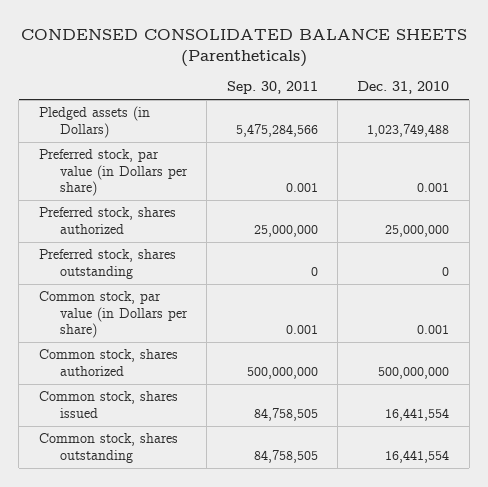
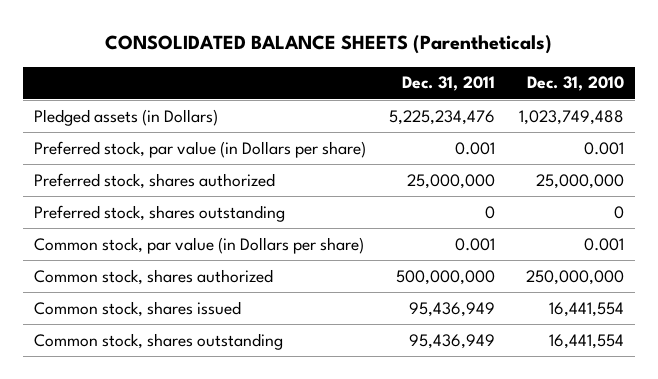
- CONDENSED CONSOLIDATED BALANCE SHEETS (Parentheticals)
+ CONSOLIDATED BALANCE SHEETS (Parentheticals)
- | Sep. 30, 2011 | Dec. 31, 2010
+ | Dec. 31, 2011 | Dec. 31, 2010
- Common stock, shares authorized | 500,000,000 | 500,000,000
+ Common stock, shares authorized | 500,000,000 | 250,000,000

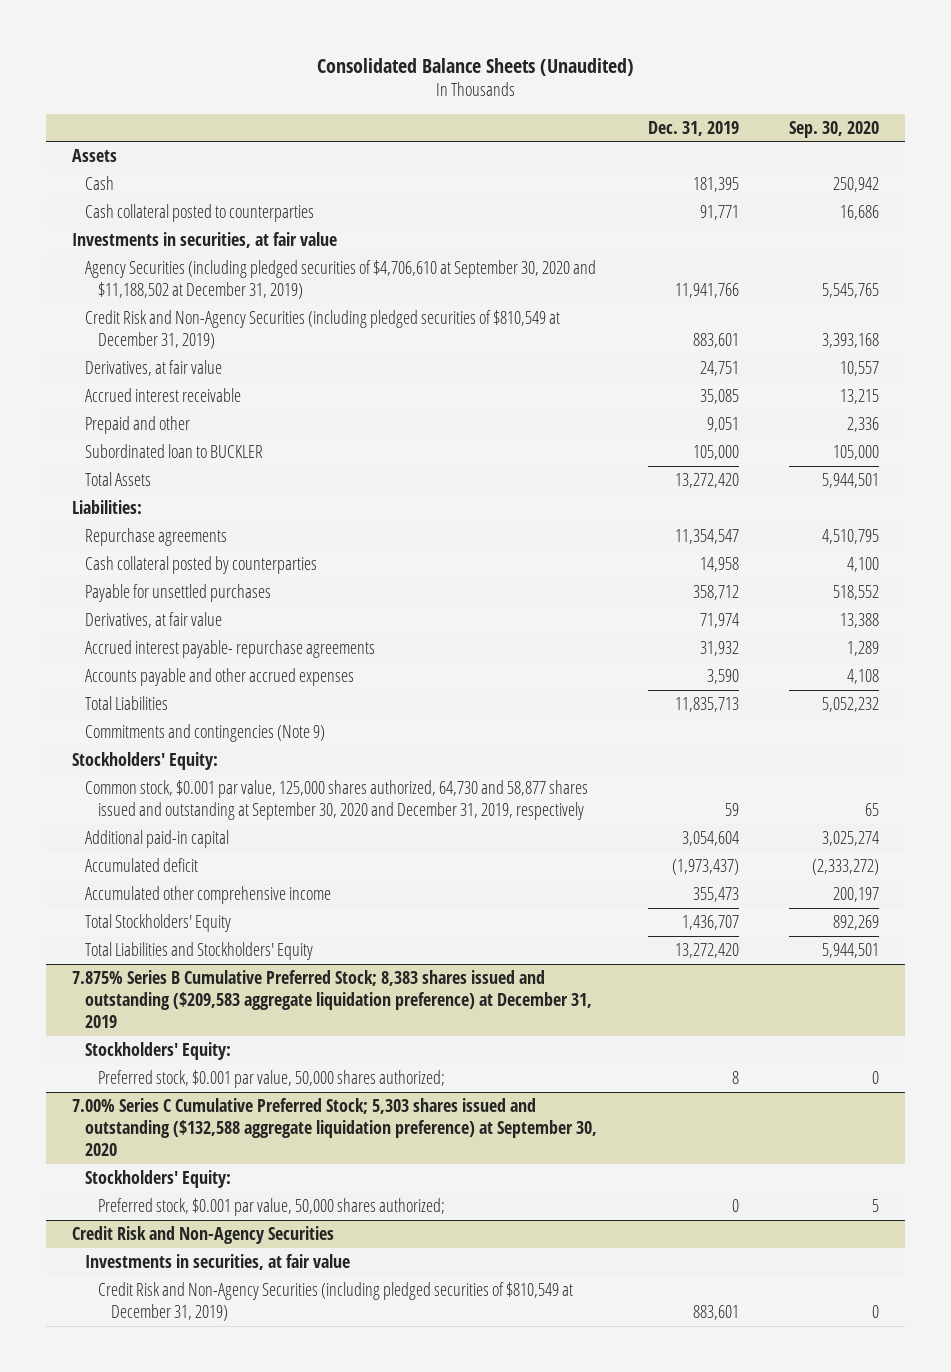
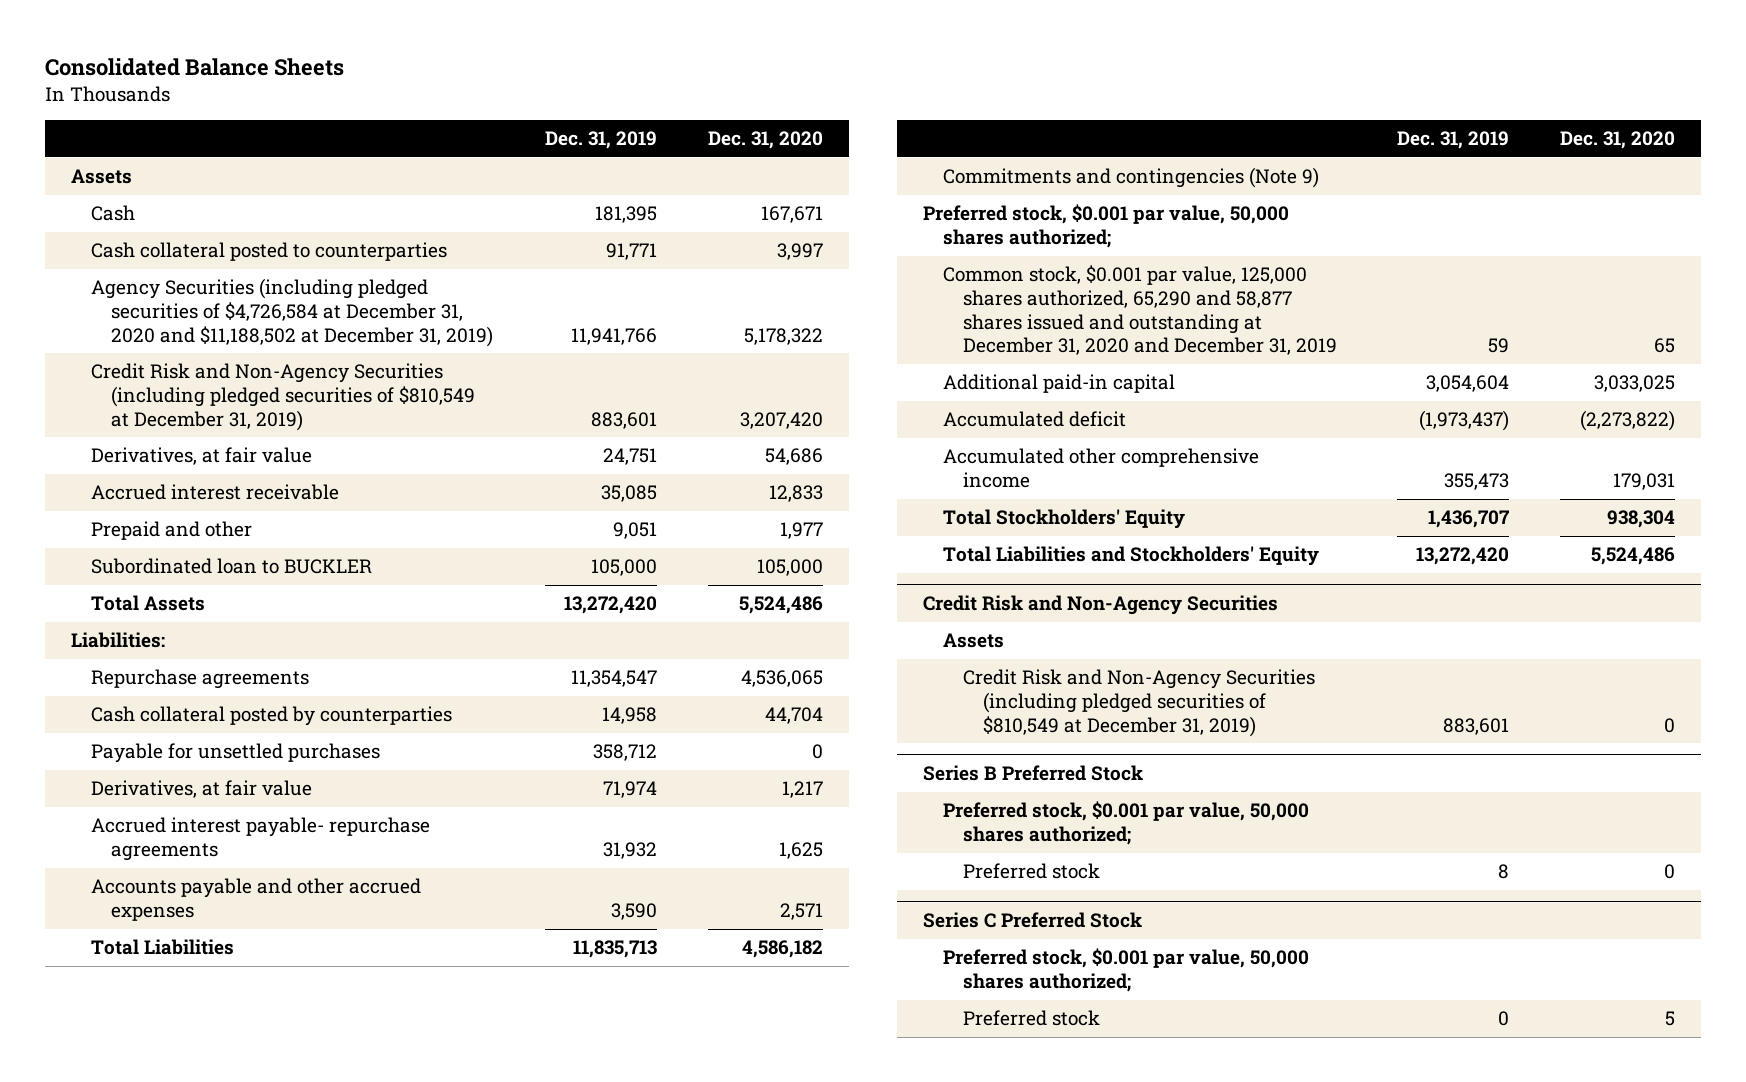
- Consolidated Balance Sheets (Unaudited)
+ Consolidated Balance Sheets
- | Dec. 31, 2019 | Sep. 30, 2020
+ | Dec. 31, 2019 | Dec. 31, 2020
- Investments in securities, at fair value
- Agency Securities (including pledged securities of $4,706,610 at September 30, 2020 and $11,188,502 at December 31, 2019) | 11,941,766 | 5,545,765
+ Agency Securities (including pledged securities of $4,726,584 at December 31, 2020 and $11,188,502 at December 31, 2019) | 11,941,766 | 5,178,322
- Stockholders' Equity:
- Common stock, $0.001 par value, 125,000 shares authorized, 64,730 and 58,877 shares issued and outstanding at September 30, 2020 and December 31, 2019, respectively | 59 | 65
+ Preferred stock, $0.001 par value, 50,000 shares authorized;
+ Common stock, $0.001 par value, 125,000 shares authorized, 65,290 and 58,877 shares issued and outstanding at December 31, 2020 and December 31, 2019 | 59 | 65
- 7.875% Series B Cumulative Preferred Stock; 8,383 shares issued and outstanding ($209,583 aggregate liquidation preference) at December 31, 2019
- Stockholders' Equity:
- Preferred stock, $0.001 par value, 50,000 shares authorized; | 8 | 0
- 7.00% Series C Cumulative Preferred Stock; 5,303 shares issued and outstanding ($132,588 aggregate liquidation preference) at September 30, 2020
- Stockholders' Equity:
- Preferred stock, $0.001 par value, 50,000 shares authorized; | 0 | 5
@ Credit Risk and Non-Agency Securities
- Investments in securities, at fair value
+ Assets
+ Series B Preferred Stock
+ Preferred stock, $0.001 par value, 50,000 shares authorized;
+ Preferred stock | 8 | 0
+ Series C Preferred Stock
+ Preferred stock, $0.001 par value, 50,000 shares authorized;
+ Preferred stock | 0 | 5

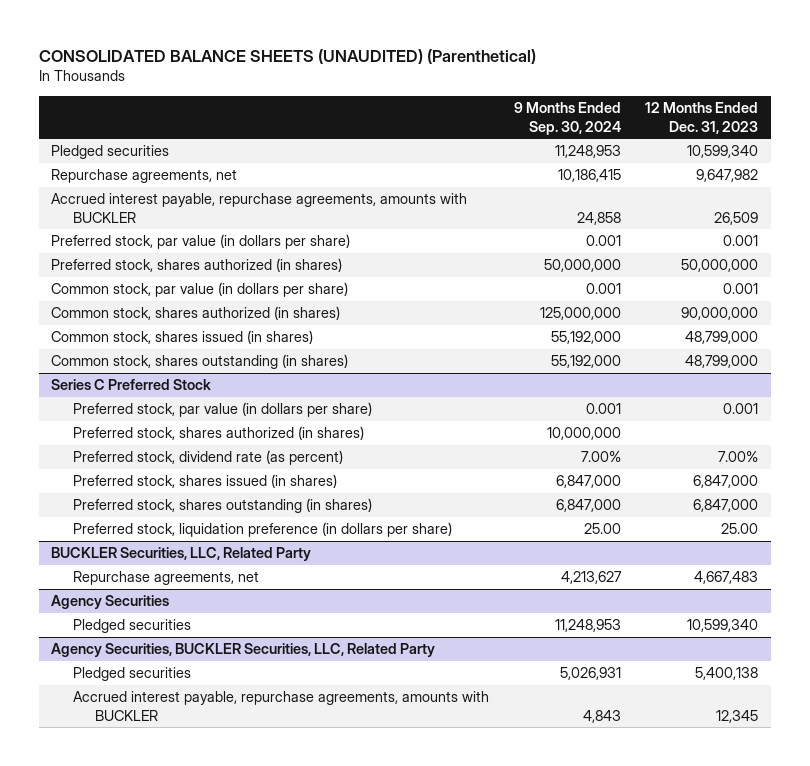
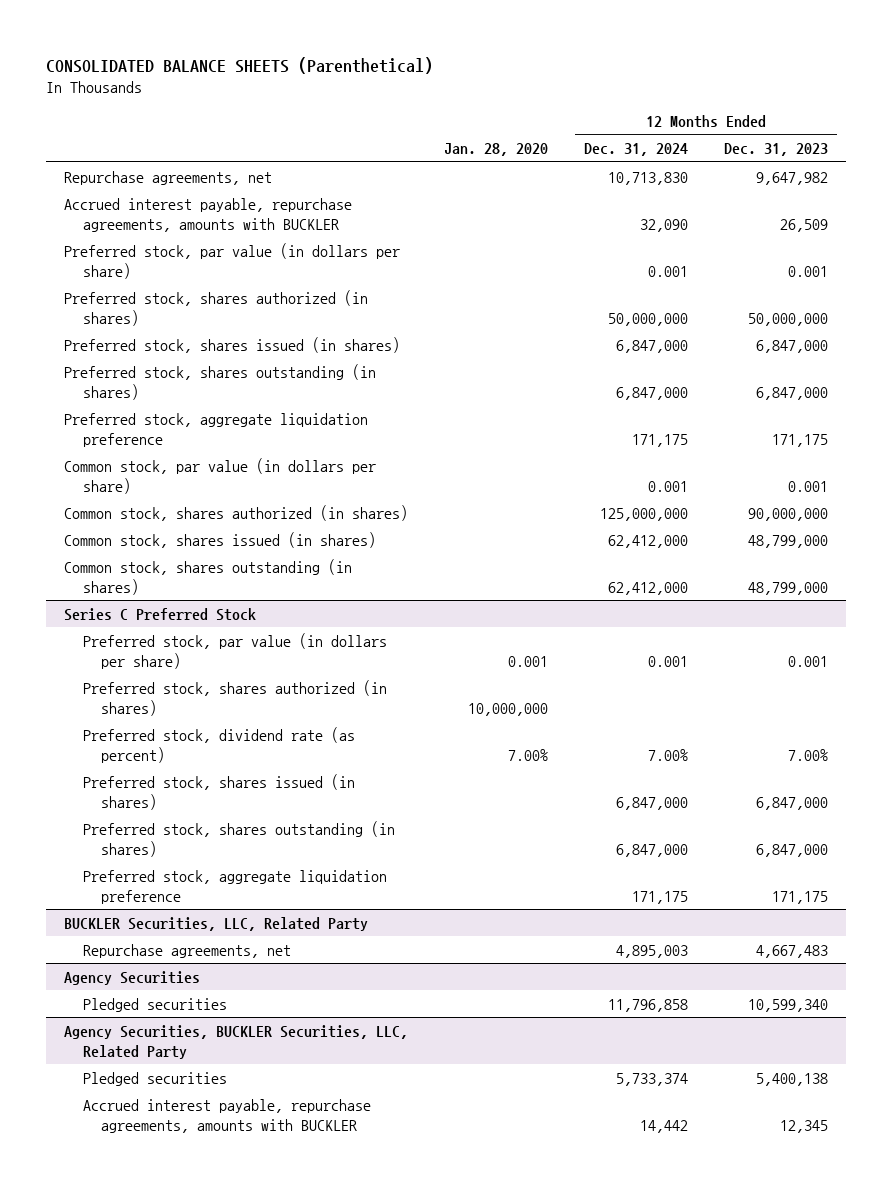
- CONSOLIDATED BALANCE SHEETS (UNAUDITED) (Parenthetical)
+ CONSOLIDATED BALANCE SHEETS (Parenthetical)
- | 9 Months Ended Sep. 30, 2024 | 12 Months Ended Dec. 31, 2023
+ | Jan. 28, 2020 | 12 Months Ended Dec. 31, 2024 | 12 Months Ended Dec. 31, 2023
- Pledged securities | 11,248,953 | 10,599,340
+ Preferred stock, shares issued (in shares) | | 6,847,000 | 6,847,000
+ Preferred stock, shares outstanding (in shares) | | 6,847,000 | 6,847,000
+ Preferred stock, aggregate liquidation preference | | 171,175 | 171,175
@ Series C Preferred Stock
- Preferred stock, liquidation preference (in dollars per share) | 25.00 | 25.00
+ Preferred stock, aggregate liquidation preference | | 171,175 | 171,175

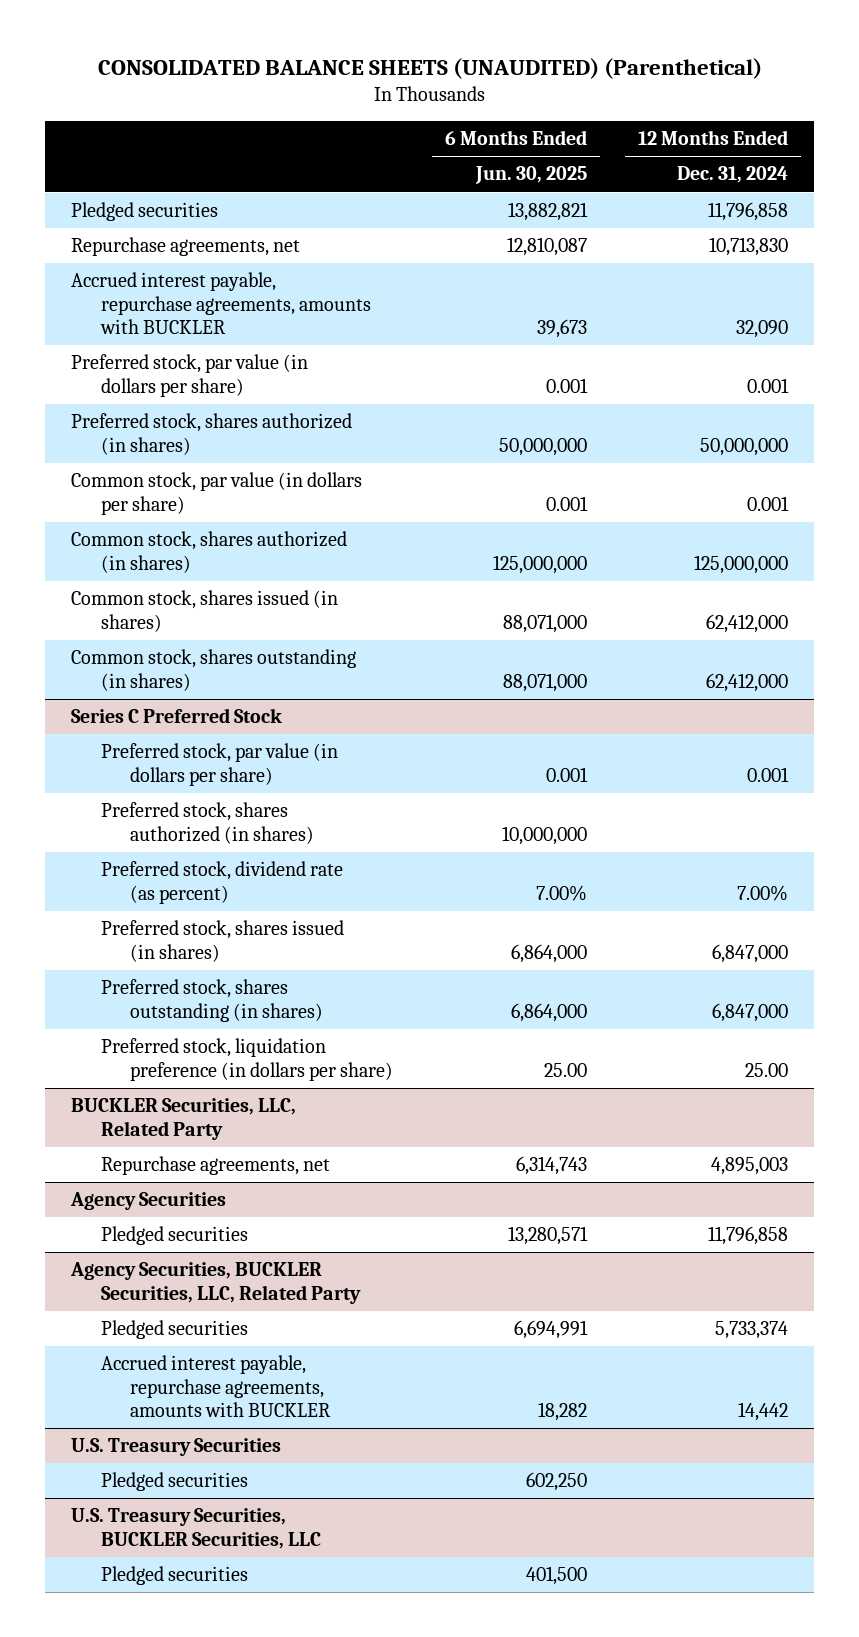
- CONSOLIDATED BALANCE SHEETS (Parenthetical)
+ CONSOLIDATED BALANCE SHEETS (UNAUDITED) (Parenthetical)
- | Jan. 28, 2020 | 12 Months Ended Dec. 31, 2024 | 12 Months Ended Dec. 31, 2023
+ | 6 Months Ended Jun. 30, 2025 | 12 Months Ended Dec. 31, 2024
+ Pledged securities | 13,882,821 | 11,796,858
- Preferred stock, shares issued (in shares) | | 6,847,000 | 6,847,000
- Preferred stock, shares outstanding (in shares) | | 6,847,000 | 6,847,000
- Preferred stock, aggregate liquidation preference | | 171,175 | 171,175
@ Series C Preferred Stock
- Preferred stock, aggregate liquidation preference | | 171,175 | 171,175
+ Preferred stock, liquidation preference (in dollars per share) | 25.00 | 25.00
+ U.S. Treasury Securities
+ Pledged securities | 602,250 |
+ U.S. Treasury Securities, BUCKLER Securities, LLC
+ Pledged securities | 401,500 |

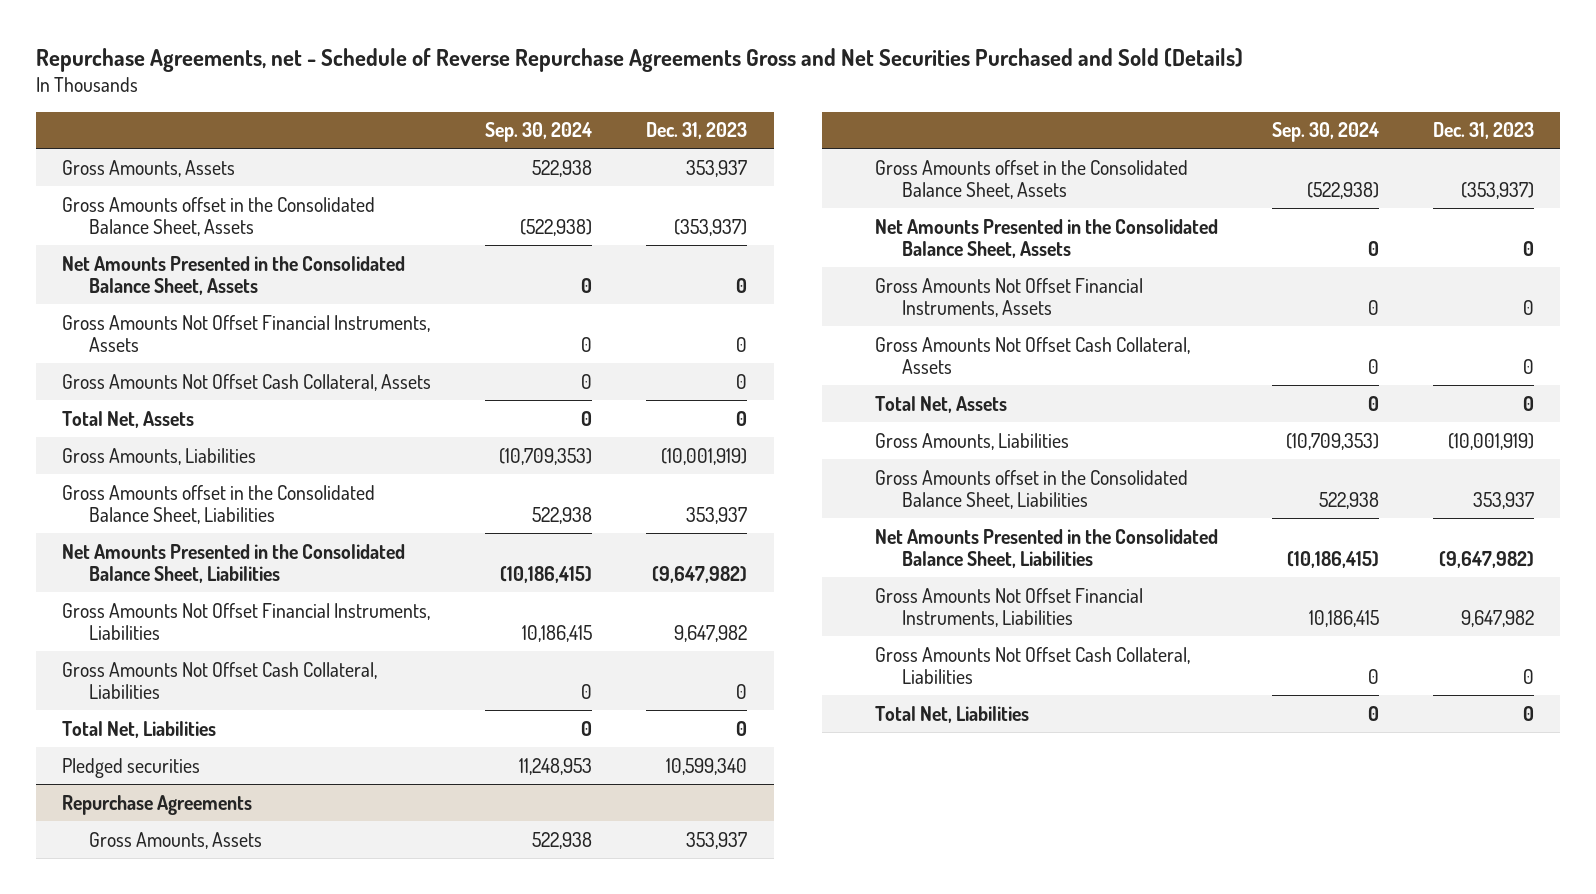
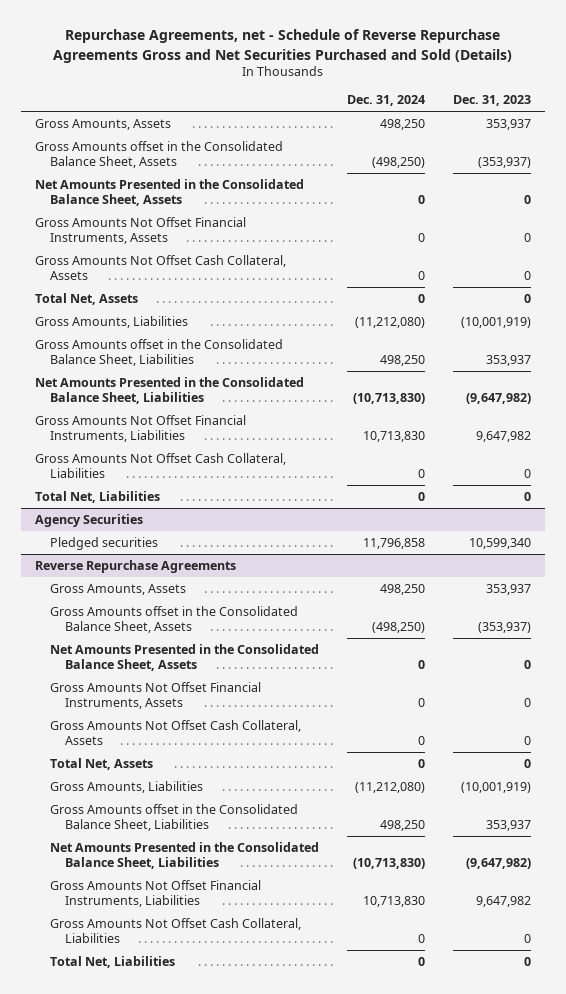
- | Sep. 30, 2024 | Dec. 31, 2023
+ | Dec. 31, 2024 | Dec. 31, 2023
+ Agency Securities
- Repurchase Agreements
+ Reverse Repurchase Agreements

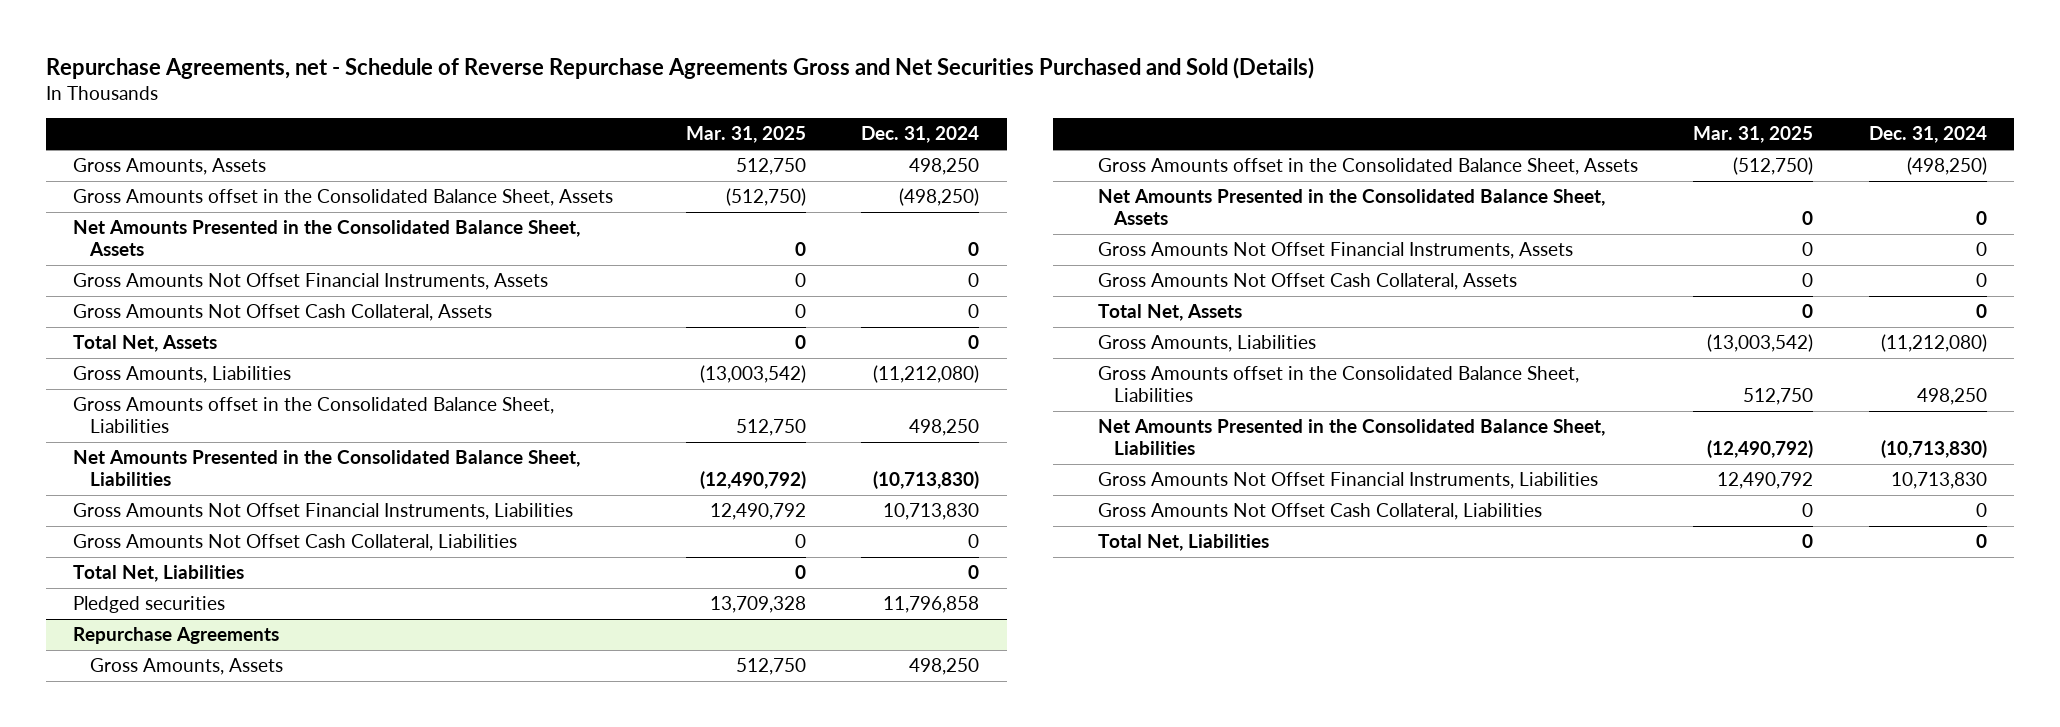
- | Dec. 31, 2024 | Dec. 31, 2023
+ | Mar. 31, 2025 | Dec. 31, 2024
- Agency Securities
- Reverse Repurchase Agreements
+ Repurchase Agreements

